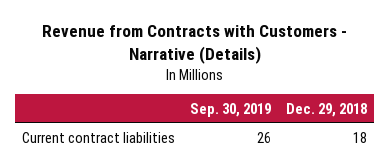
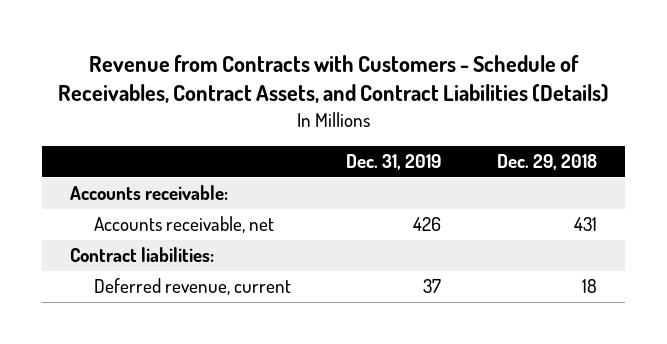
- Revenue from Contracts with Customers - Narrative (Details)
+ Revenue from Contracts with Customers - Schedule of Receivables, Contract Assets, and Contract Liabilities (Details)
- | Sep. 30, 2019 | Dec. 29, 2018
+ | Dec. 31, 2019 | Dec. 29, 2018
- Current contract liabilities | 26 | 18
+ Accounts receivable:
+ Accounts receivable, net | 426 | 431
+ Contract liabilities:
+ Deferred revenue, current | 37 | 18

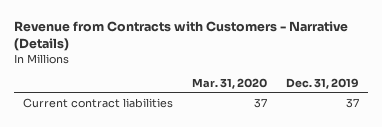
- Revenue from Contracts with Customers - Schedule of Receivables, Contract Assets, and Contract Liabilities (Details)
+ Revenue from Contracts with Customers - Narrative (Details)
- | Dec. 31, 2019 | Dec. 29, 2018
+ | Mar. 31, 2020 | Dec. 31, 2019
- Accounts receivable:
- Accounts receivable, net | 426 | 431
- Contract liabilities:
- Deferred revenue, current | 37 | 18
+ Current contract liabilities | 37 | 37

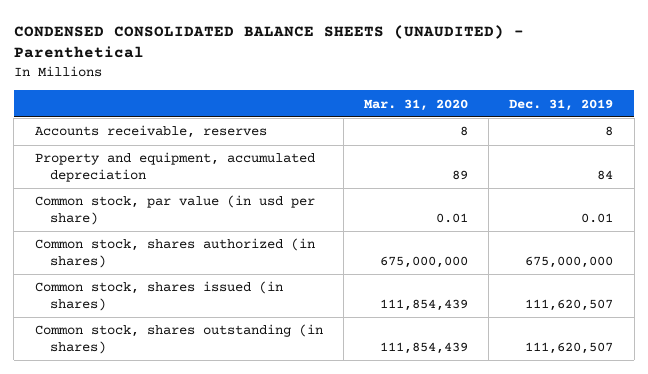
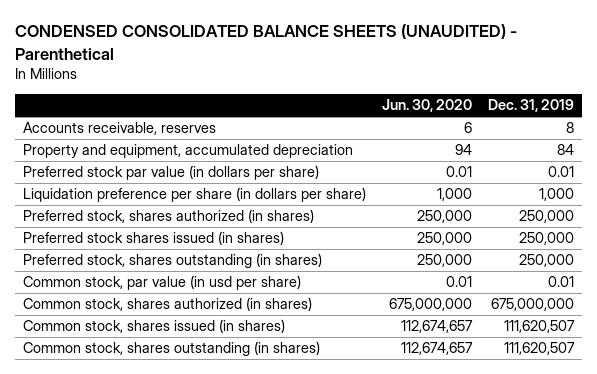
- | Mar. 31, 2020 | Dec. 31, 2019
+ | Jun. 30, 2020 | Dec. 31, 2019
+ Preferred stock par value (in dollars per share) | 0.01 | 0.01
+ Liquidation preference per share (in dollars per share) | 1,000 | 1,000
+ Preferred stock, shares authorized (in shares) | 250,000 | 250,000
+ Preferred stock shares issued (in shares) | 250,000 | 250,000
+ Preferred stock, shares outstanding (in shares) | 250,000 | 250,000

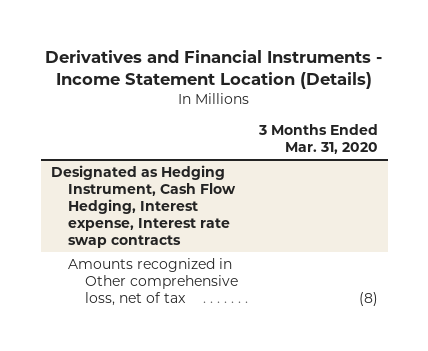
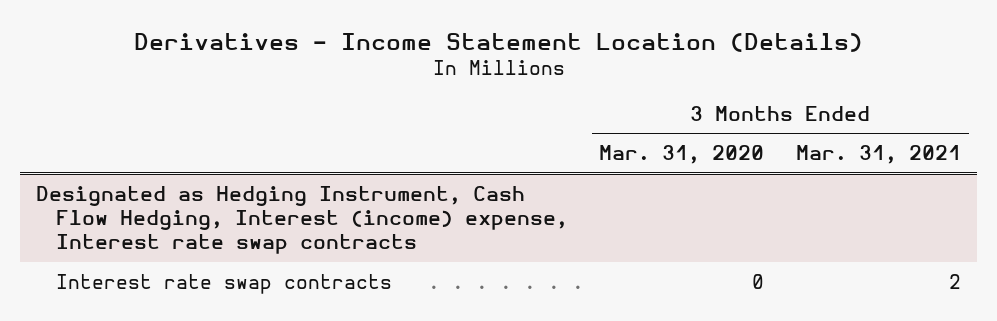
- Derivatives and Financial Instruments - Income Statement Location (Details)
+ Derivatives - Income Statement Location (Details)
- | 3 Months Ended Mar. 31, 2020
+ | 3 Months Ended Mar. 31, 2020 | 3 Months Ended Mar. 31, 2021
- Designated as Hedging Instrument, Cash Flow Hedging, Interest expense, Interest rate swap contracts
- Amounts recognized in Other comprehensive loss, net of tax | (8)
+ Designated as Hedging Instrument, Cash Flow Hedging, Interest (income) expense, Interest rate swap contracts
+ Interest rate swap contracts | 0 | 2

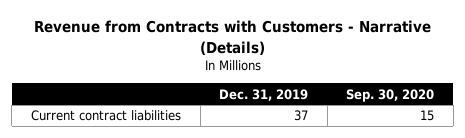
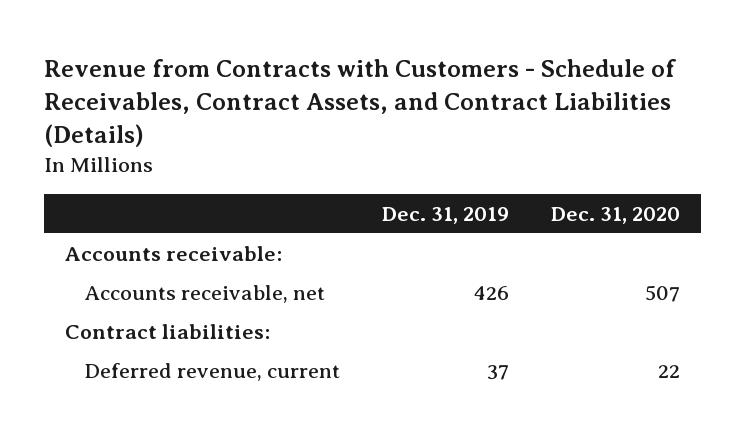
- Revenue from Contracts with Customers - Narrative (Details)
+ Revenue from Contracts with Customers - Schedule of Receivables, Contract Assets, and Contract Liabilities (Details)
- | Dec. 31, 2019 | Sep. 30, 2020
+ | Dec. 31, 2019 | Dec. 31, 2020
- Current contract liabilities | 37 | 15
+ Accounts receivable:
+ Accounts receivable, net | 426 | 507
+ Contract liabilities:
+ Deferred revenue, current | 37 | 22

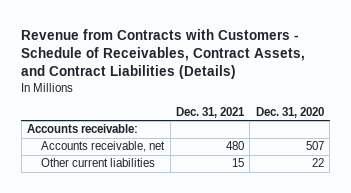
- | Dec. 31, 2019 | Dec. 31, 2020
+ | Dec. 31, 2021 | Dec. 31, 2020
- Contract liabilities:
- Deferred revenue, current | 37 | 22
+ Other current liabilities | 15 | 22

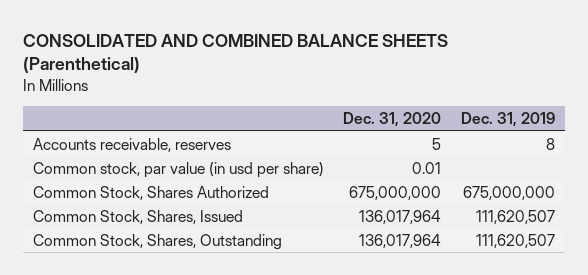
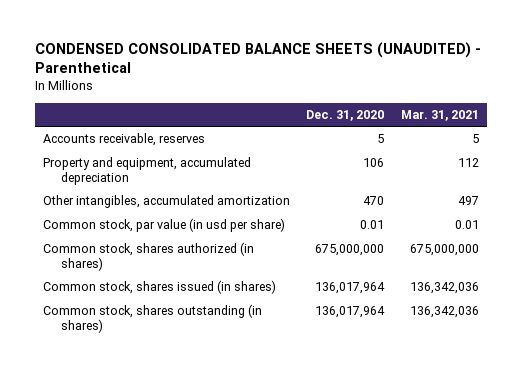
- CONSOLIDATED AND COMBINED BALANCE SHEETS (Parenthetical)
+ CONDENSED CONSOLIDATED BALANCE SHEETS (UNAUDITED) - Parenthetical
- | Dec. 31, 2020 | Dec. 31, 2019
+ | Dec. 31, 2020 | Mar. 31, 2021
+ Property and equipment, accumulated depreciation | 106 | 112
+ Other intangibles, accumulated amortization | 470 | 497
- Common Stock, Shares Authorized | 675,000,000 | 675,000,000
- Common Stock, Shares, Issued | 136,017,964 | 111,620,507
- Common Stock, Shares, Outstanding | 136,017,964 | 111,620,507
+ Common stock, shares authorized (in shares) | 675,000,000 | 675,000,000
+ Common stock, shares issued (in shares) | 136,017,964 | 136,342,036
+ Common stock, shares outstanding (in shares) | 136,017,964 | 136,342,036

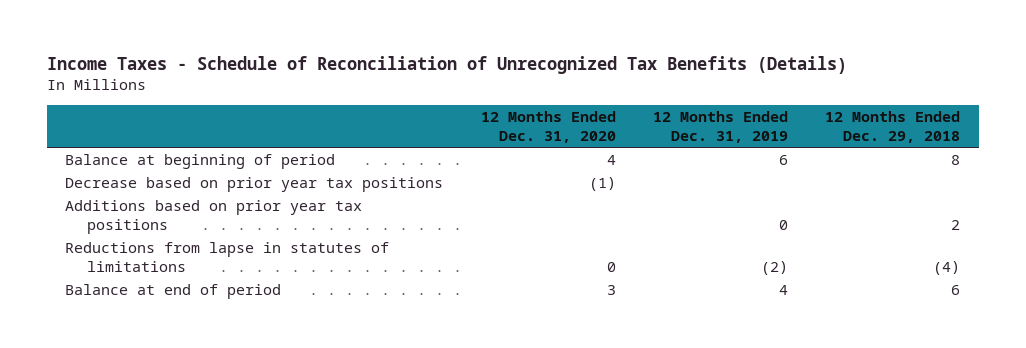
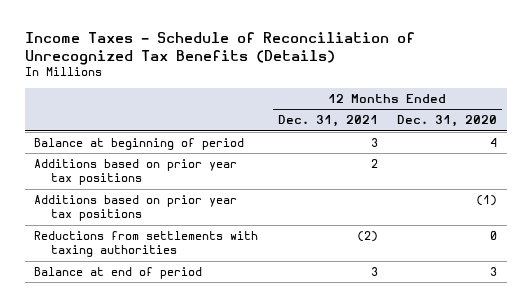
- | 12 Months Ended Dec. 31, 2020 | 12 Months Ended Dec. 31, 2019 | 12 Months Ended Dec. 29, 2018
+ | 12 Months Ended Dec. 31, 2021 | 12 Months Ended Dec. 31, 2020
- Decrease based on prior year tax positions | (1) | |
- Reductions from lapse in statutes of limitations | 0 | (2) | (4)
+ Additions based on prior year tax positions | | (1)
+ Reductions from settlements with taxing authorities | (2) | 0

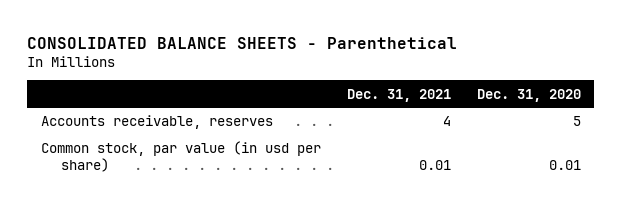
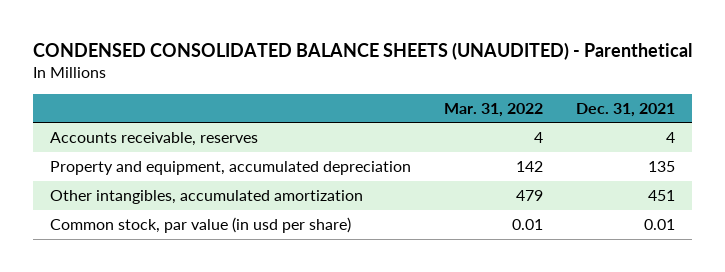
- CONSOLIDATED BALANCE SHEETS - Parenthetical
+ CONDENSED CONSOLIDATED BALANCE SHEETS (UNAUDITED) - Parenthetical
- | Dec. 31, 2021 | Dec. 31, 2020
+ | Mar. 31, 2022 | Dec. 31, 2021
+ Property and equipment, accumulated depreciation | 142 | 135
+ Other intangibles, accumulated amortization | 479 | 451

